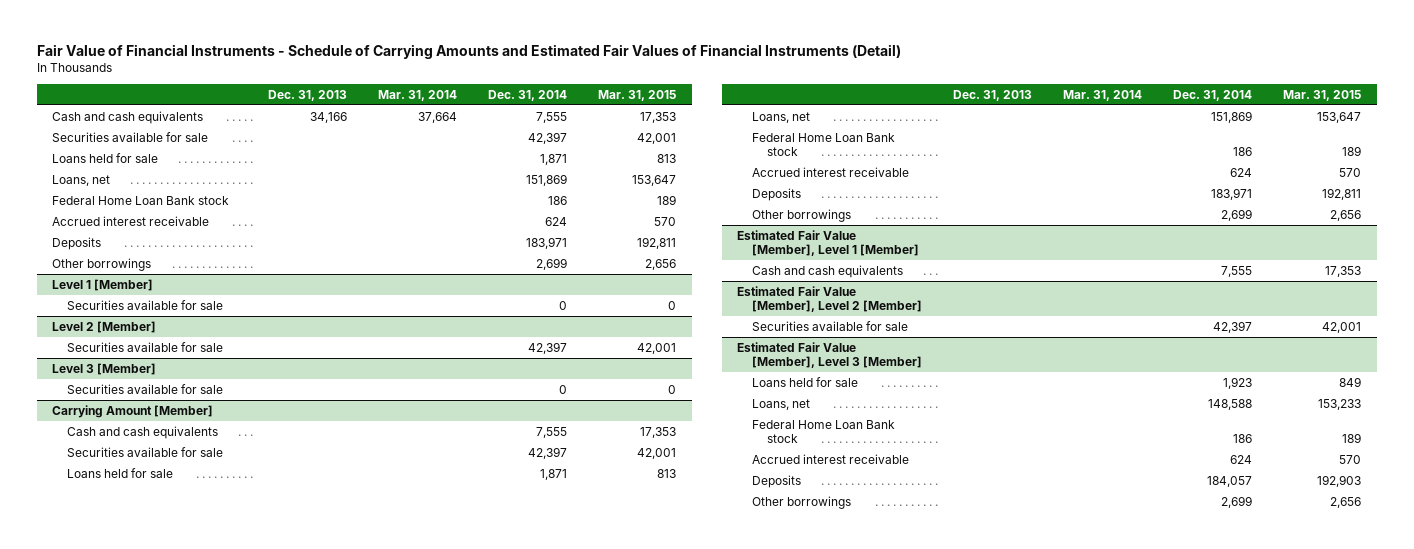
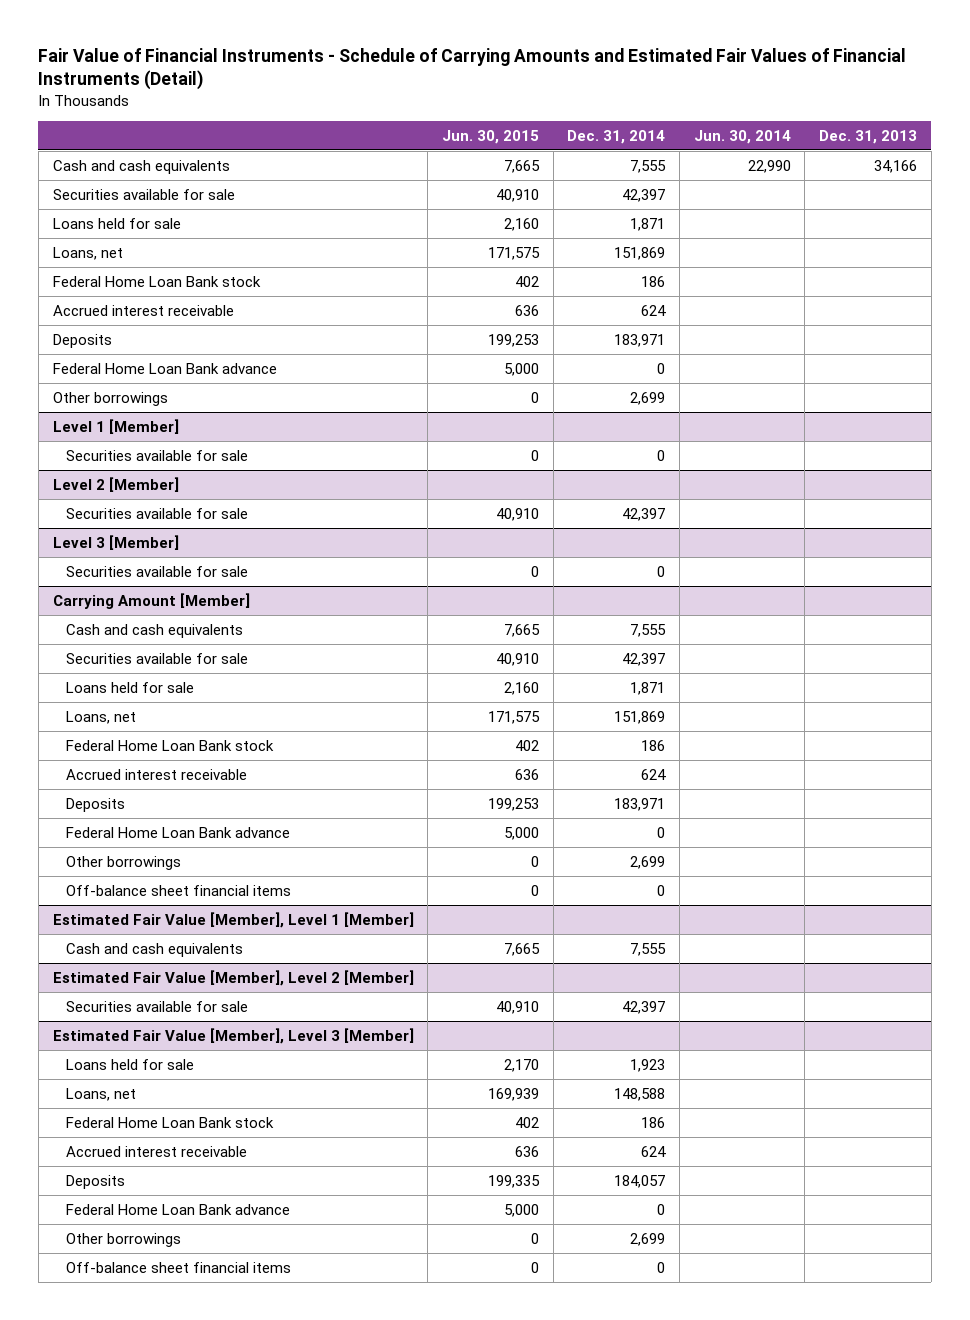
- | Dec. 31, 2013 | Mar. 31, 2014 | Dec. 31, 2014 | Mar. 31, 2015
+ | Jun. 30, 2015 | Dec. 31, 2014 | Jun. 30, 2014 | Dec. 31, 2013
+ Federal Home Loan Bank advance | 5,000 | 0 | |
@ Carrying Amount [Member]
+ Federal Home Loan Bank advance | 5,000 | 0 | |
+ Off-balance sheet financial items | 0 | 0 | |
@ Estimated Fair Value [Member], Level 3 [Member]
+ Federal Home Loan Bank advance | 5,000 | 0 | |
+ Off-balance sheet financial items | 0 | 0 | |

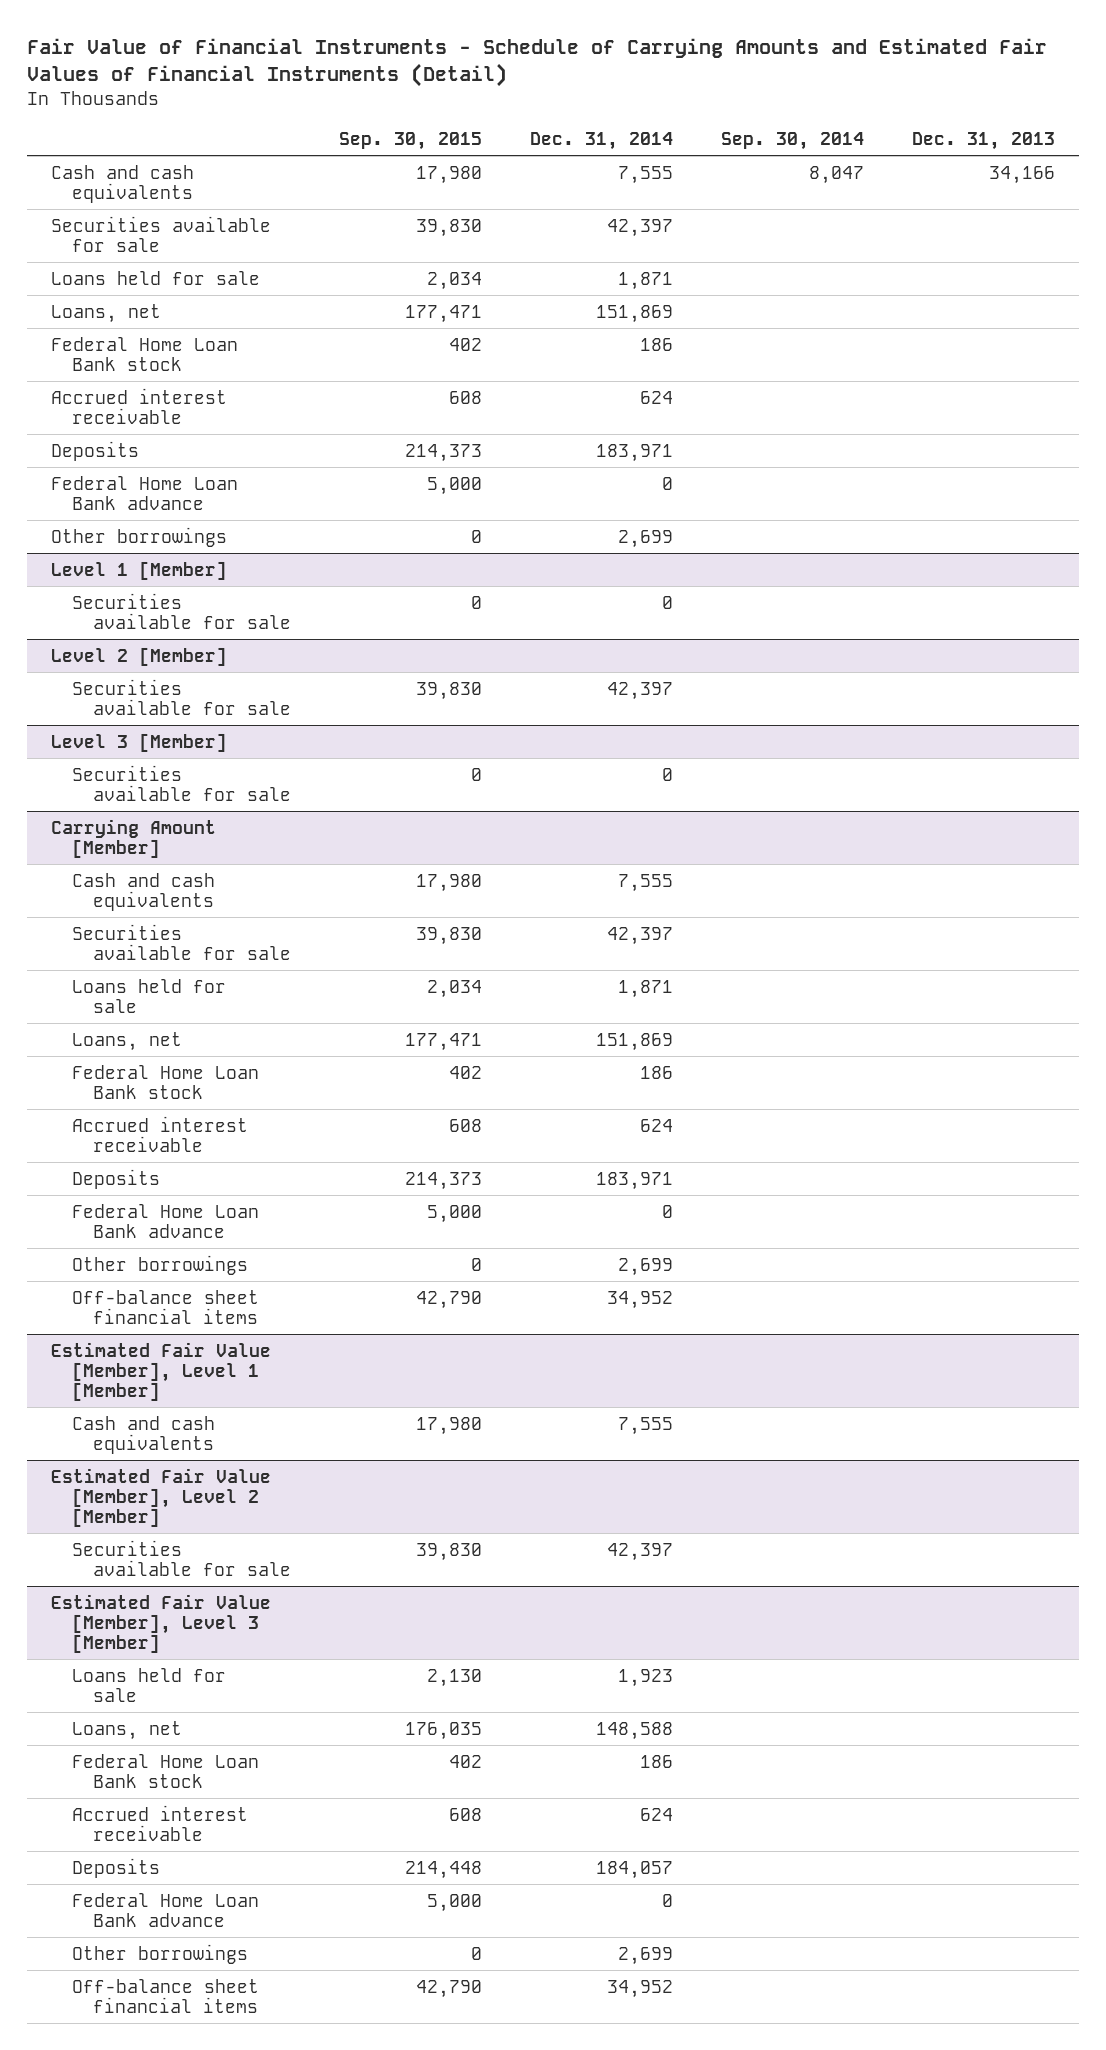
- | Jun. 30, 2015 | Dec. 31, 2014 | Jun. 30, 2014 | Dec. 31, 2013
+ | Sep. 30, 2015 | Dec. 31, 2014 | Sep. 30, 2014 | Dec. 31, 2013
@ Carrying Amount [Member]
- Off-balance sheet financial items | 0 | 0 | |
+ Off-balance sheet financial items | 42,790 | 34,952 | |
@ Estimated Fair Value [Member], Level 3 [Member]
- Off-balance sheet financial items | 0 | 0 | |
+ Off-balance sheet financial items | 42,790 | 34,952 | |

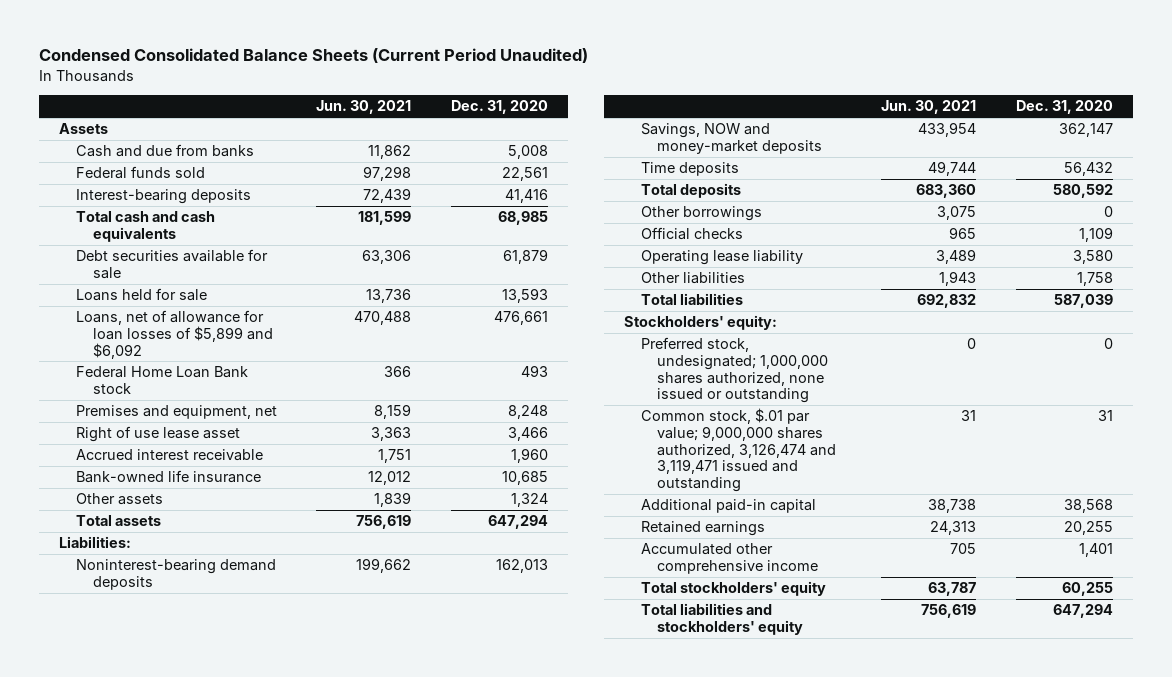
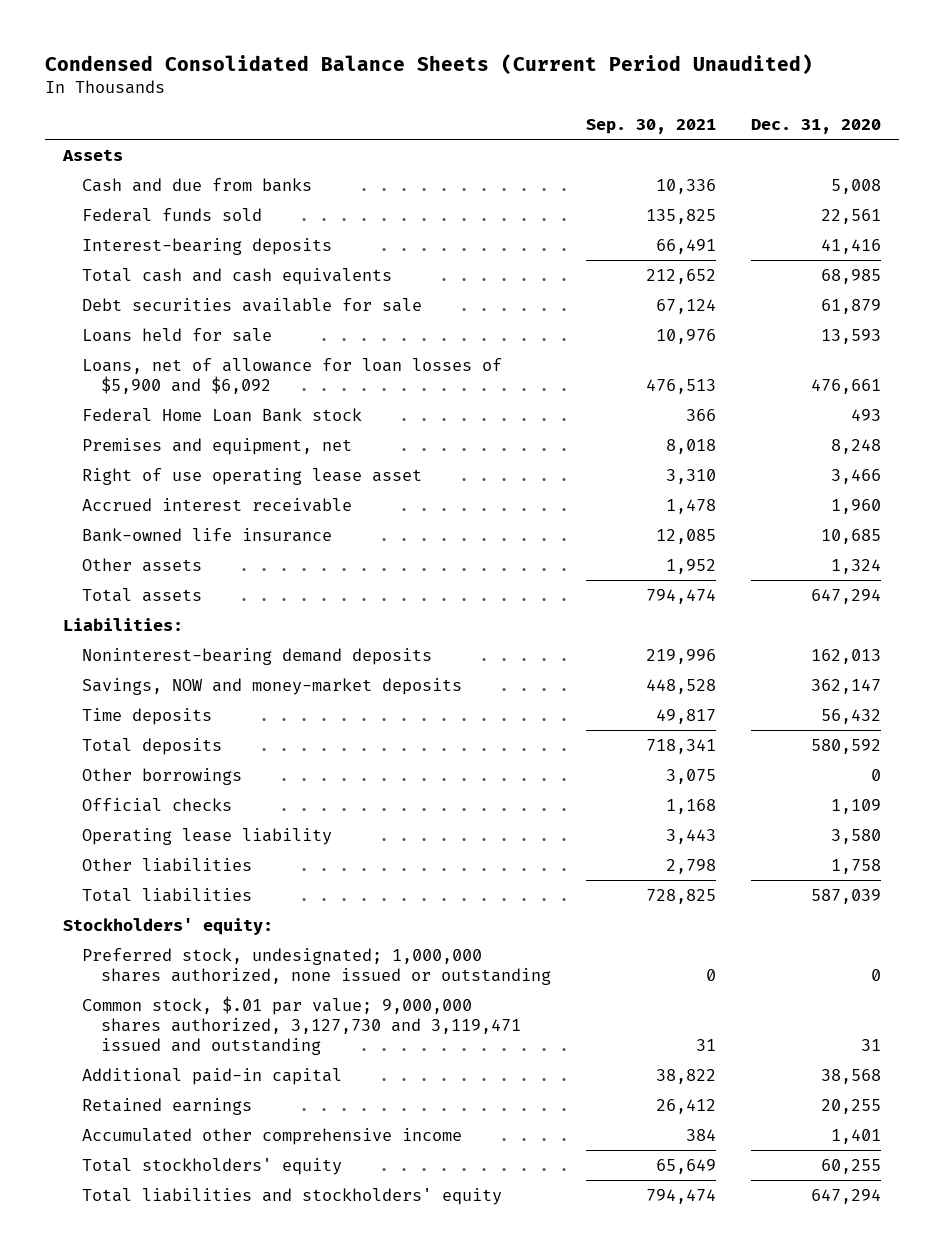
- | Jun. 30, 2021 | Dec. 31, 2020
+ | Sep. 30, 2021 | Dec. 31, 2020
- Loans, net of allowance for loan losses of $5,899 and $6,092 | 470,488 | 476,661
+ Loans, net of allowance for loan losses of $5,900 and $6,092 | 476,513 | 476,661
- Right of use lease asset | 3,363 | 3,466
+ Right of use operating lease asset | 3,310 | 3,466
- Common stock, $.01 par value; 9,000,000 shares authorized, 3,126,474 and 3,119,471 issued and outstanding | 31 | 31
+ Common stock, $.01 par value; 9,000,000 shares authorized, 3,127,730 and 3,119,471 issued and outstanding | 31 | 31

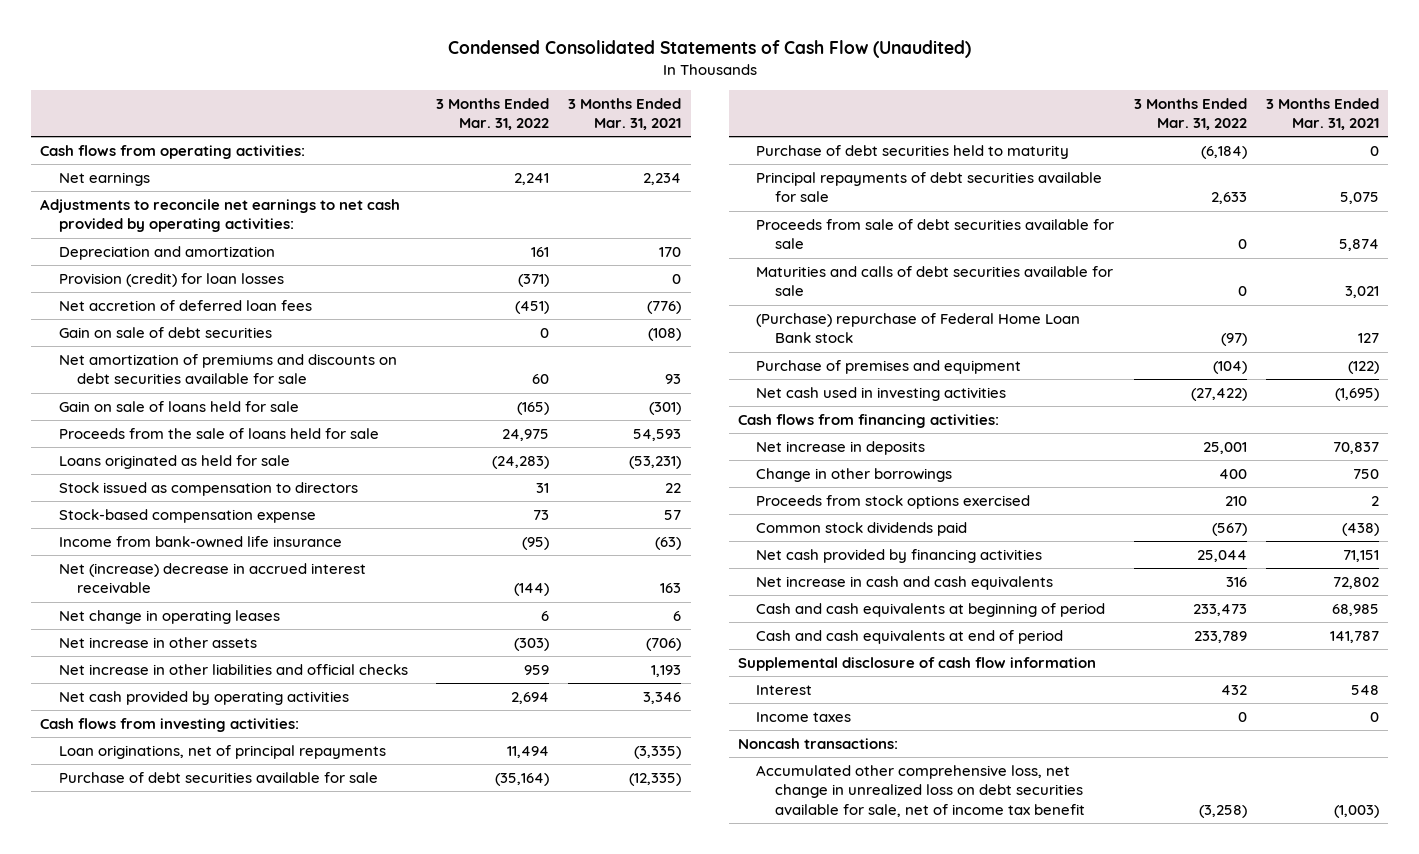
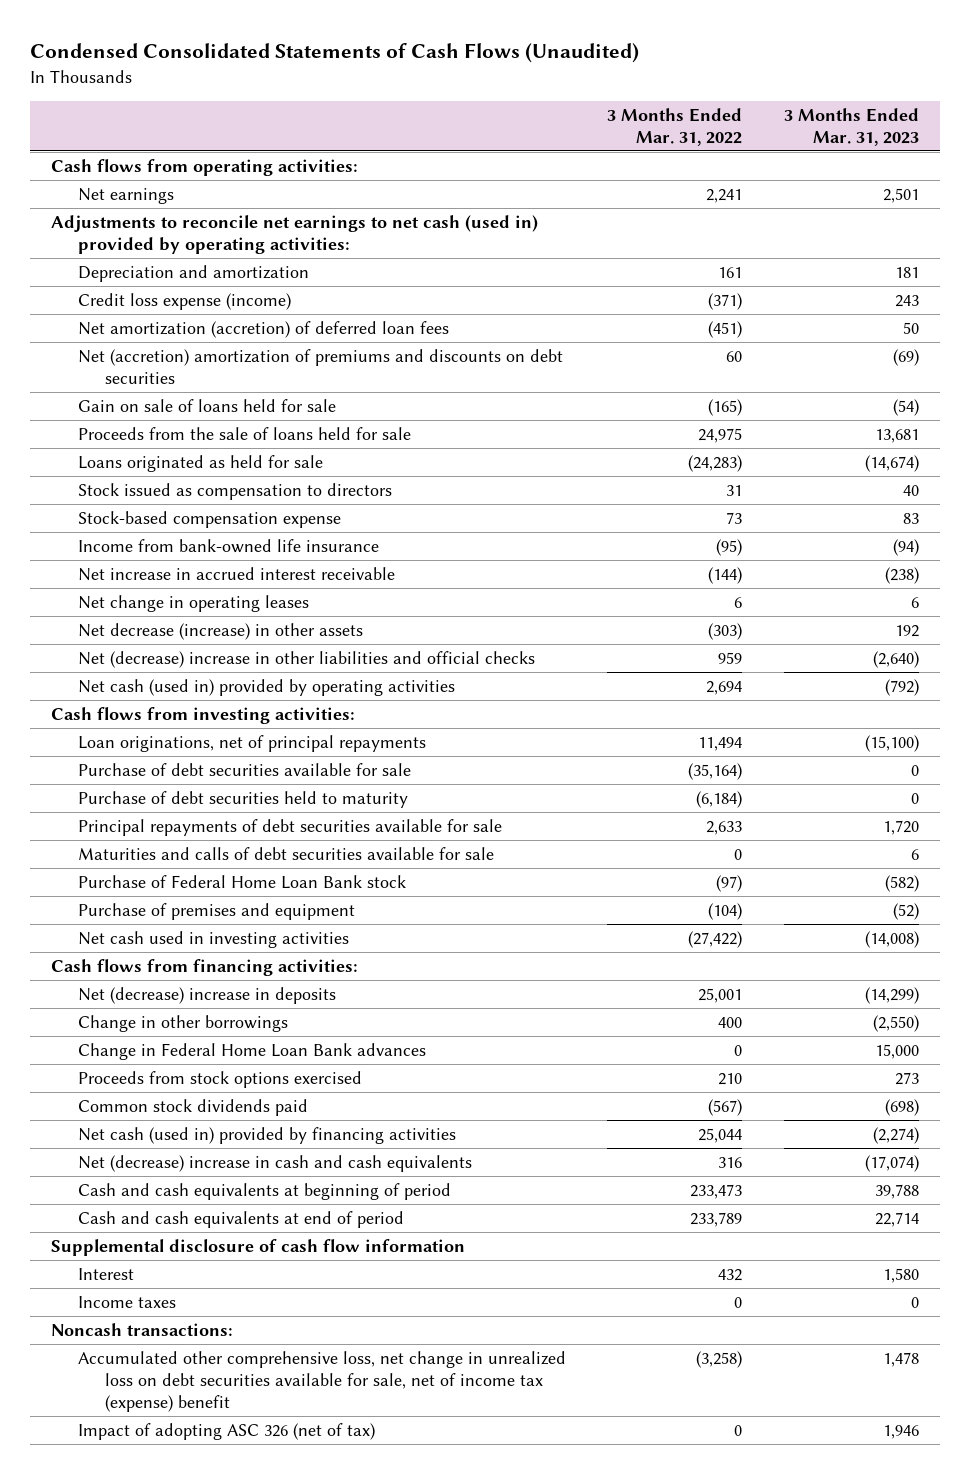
- Condensed Consolidated Statements of Cash Flow (Unaudited)
+ Condensed Consolidated Statements of Cash Flows (Unaudited)
- | 3 Months Ended Mar. 31, 2022 | 3 Months Ended Mar. 31, 2021
+ | 3 Months Ended Mar. 31, 2022 | 3 Months Ended Mar. 31, 2023
- Adjustments to reconcile net earnings to net cash provided by operating activities:
+ Adjustments to reconcile net earnings to net cash (used in) provided by operating activities:
- Provision (credit) for loan losses | (371) | 0
- Net accretion of deferred loan fees | (451) | (776)
- Gain on sale of debt securities | 0 | (108)
- Net amortization of premiums and discounts on debt securities available for sale | 60 | 93
+ Credit loss expense (income) | (371) | 243
+ Net amortization (accretion) of deferred loan fees | (451) | 50
+ Net (accretion) amortization of premiums and discounts on debt securities | 60 | (69)
- Net (increase) decrease in accrued interest receivable | (144) | 163
+ Net increase in accrued interest receivable | (144) | (238)
- Net increase in other assets | (303) | (706)
- Net increase in other liabilities and official checks | 959 | 1,193
- Net cash provided by operating activities | 2,694 | 3,346
+ Net decrease (increase) in other assets | (303) | 192
+ Net (decrease) increase in other liabilities and official checks | 959 | (2,640)
+ Net cash (used in) provided by operating activities | 2,694 | (792)
- Proceeds from sale of debt securities available for sale | 0 | 5,874
- (Purchase) repurchase of Federal Home Loan Bank stock | (97) | 127
+ Purchase of Federal Home Loan Bank stock | (97) | (582)
- Net increase in deposits | 25,001 | 70,837
+ Net (decrease) increase in deposits | 25,001 | (14,299)
+ Change in Federal Home Loan Bank advances | 0 | 15,000
- Net cash provided by financing activities | 25,044 | 71,151
- Net increase in cash and cash equivalents | 316 | 72,802
+ Net cash (used in) provided by financing activities | 25,044 | (2,274)
+ Net (decrease) increase in cash and cash equivalents | 316 | (17,074)
- Accumulated other comprehensive loss, net change in unrealized loss on debt securities available for sale, net of income tax benefit | (3,258) | (1,003)
+ Accumulated other comprehensive loss, net change in unrealized loss on debt securities available for sale, net of income tax (expense) benefit | (3,258) | 1,478
+ Impact of adopting ASC 326 (net of tax) | 0 | 1,946

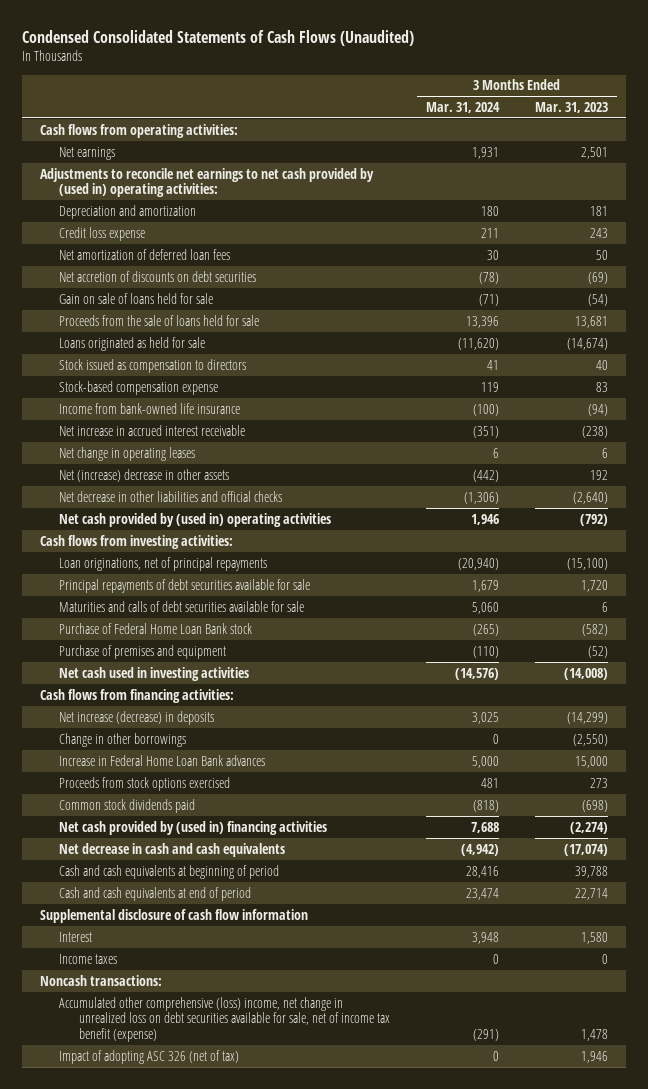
- | 3 Months Ended Mar. 31, 2022 | 3 Months Ended Mar. 31, 2023
+ | 3 Months Ended Mar. 31, 2024 | 3 Months Ended Mar. 31, 2023
- Adjustments to reconcile net earnings to net cash (used in) provided by operating activities:
+ Adjustments to reconcile net earnings to net cash provided by (used in) operating activities:
- Credit loss expense (income) | (371) | 243
- Net amortization (accretion) of deferred loan fees | (451) | 50
- Net (accretion) amortization of premiums and discounts on debt securities | 60 | (69)
+ Credit loss expense | 211 | 243
+ Net amortization of deferred loan fees | 30 | 50
+ Net accretion of discounts on debt securities | (78) | (69)
- Net decrease (increase) in other assets | (303) | 192
- Net (decrease) increase in other liabilities and official checks | 959 | (2,640)
- Net cash (used in) provided by operating activities | 2,694 | (792)
+ Net (increase) decrease in other assets | (442) | 192
+ Net decrease in other liabilities and official checks | (1,306) | (2,640)
+ Net cash provided by (used in) operating activities | 1,946 | (792)
- Purchase of debt securities available for sale | (35,164) | 0
- Purchase of debt securities held to maturity | (6,184) | 0
- Net (decrease) increase in deposits | 25,001 | (14,299)
+ Net increase (decrease) in deposits | 3,025 | (14,299)
- Change in Federal Home Loan Bank advances | 0 | 15,000
+ Increase in Federal Home Loan Bank advances | 5,000 | 15,000
- Net cash (used in) provided by financing activities | 25,044 | (2,274)
- Net (decrease) increase in cash and cash equivalents | 316 | (17,074)
+ Net cash provided by (used in) financing activities | 7,688 | (2,274)
+ Net decrease in cash and cash equivalents | (4,942) | (17,074)
- Accumulated other comprehensive loss, net change in unrealized loss on debt securities available for sale, net of income tax (expense) benefit | (3,258) | 1,478
+ Accumulated other comprehensive (loss) income, net change in unrealized loss on debt securities available for sale, net of income tax benefit (expense) | (291) | 1,478

